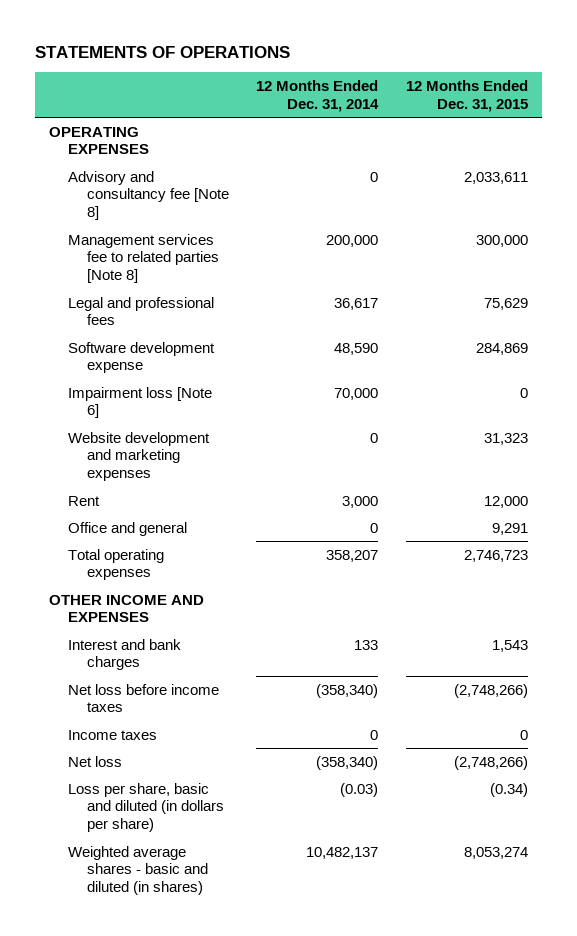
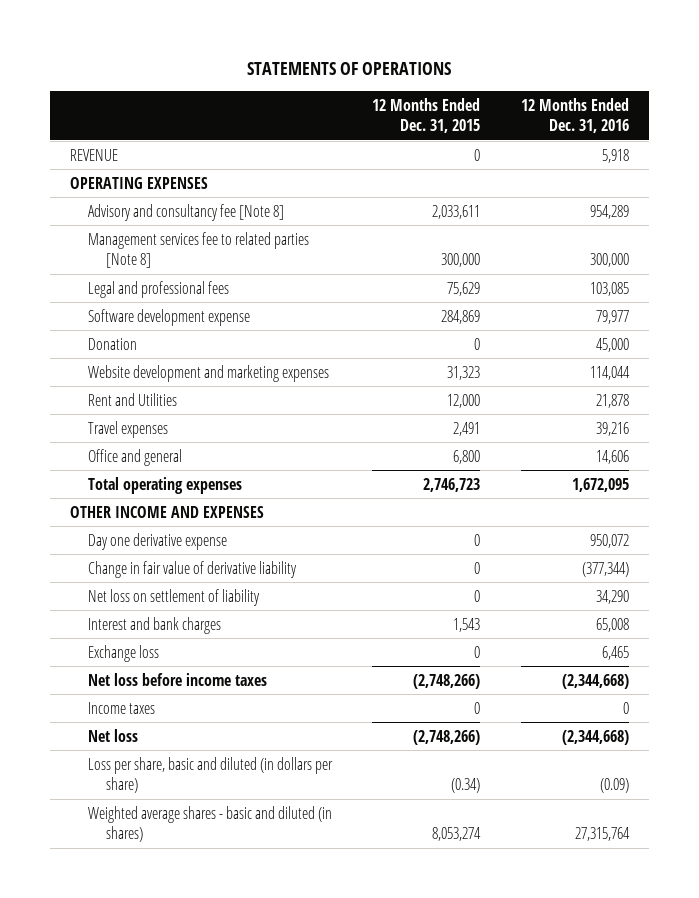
- | 12 Months Ended Dec. 31, 2014 | 12 Months Ended Dec. 31, 2015
+ | 12 Months Ended Dec. 31, 2015 | 12 Months Ended Dec. 31, 2016
+ REVENUE | 0 | 5,918
- Impairment loss [Note 6] | 70,000 | 0
+ Donation | 0 | 45,000
- Rent | 3,000 | 12,000
- Office and general | 0 | 9,291
+ Rent and Utilities | 12,000 | 21,878
+ Travel expenses | 2,491 | 39,216
+ Office and general | 6,800 | 14,606
+ Day one derivative expense | 0 | 950,072
+ Change in fair value of derivative liability | 0 | (377,344)
+ Net loss on settlement of liability | 0 | 34,290
+ Exchange loss | 0 | 6,465

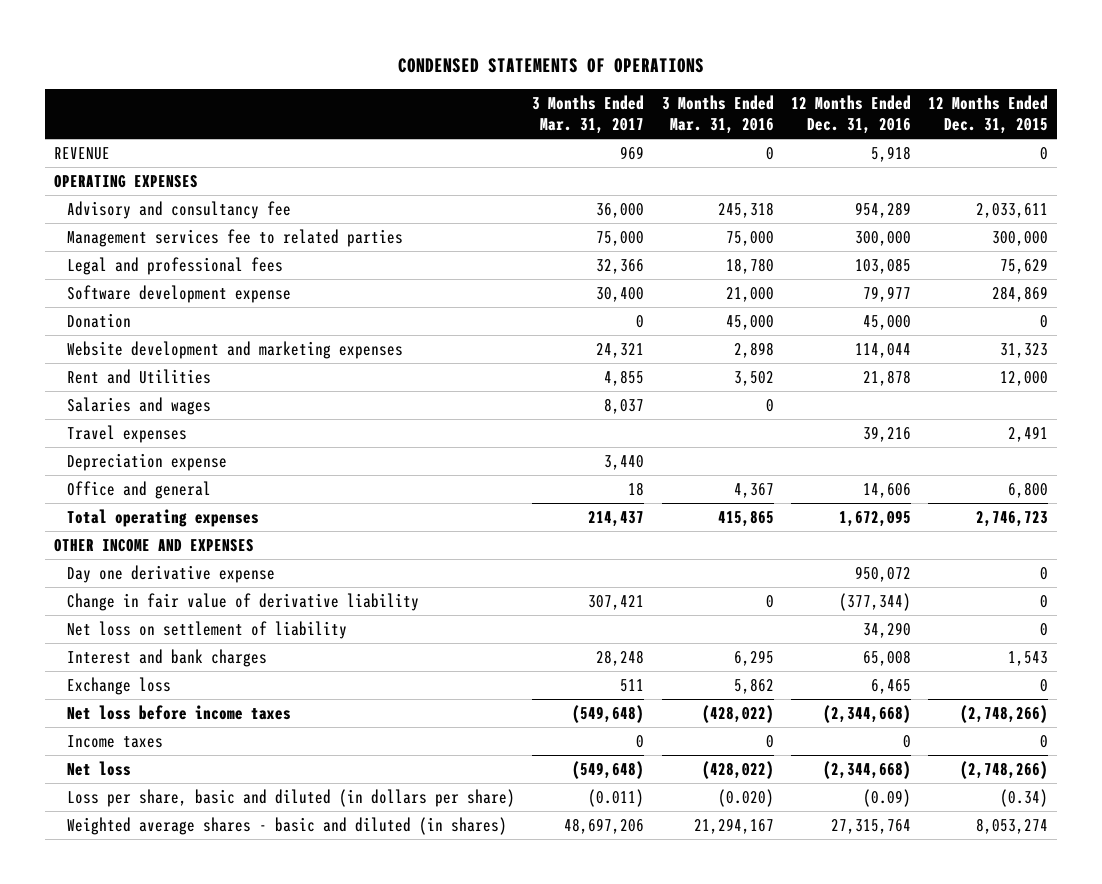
- STATEMENTS OF OPERATIONS
+ CONDENSED STATEMENTS OF OPERATIONS
- | 12 Months Ended Dec. 31, 2015 | 12 Months Ended Dec. 31, 2016
+ | 3 Months Ended Mar. 31, 2017 | 3 Months Ended Mar. 31, 2016 | 12 Months Ended Dec. 31, 2016 | 12 Months Ended Dec. 31, 2015
- Advisory and consultancy fee [Note 8] | 2,033,611 | 954,289
- Management services fee to related parties [Note 8] | 300,000 | 300,000
+ Advisory and consultancy fee | 36,000 | 245,318 | 954,289 | 2,033,611
+ Management services fee to related parties | 75,000 | 75,000 | 300,000 | 300,000
+ Salaries and wages | 8,037 | 0 | |
+ Depreciation expense | 3,440 | | |

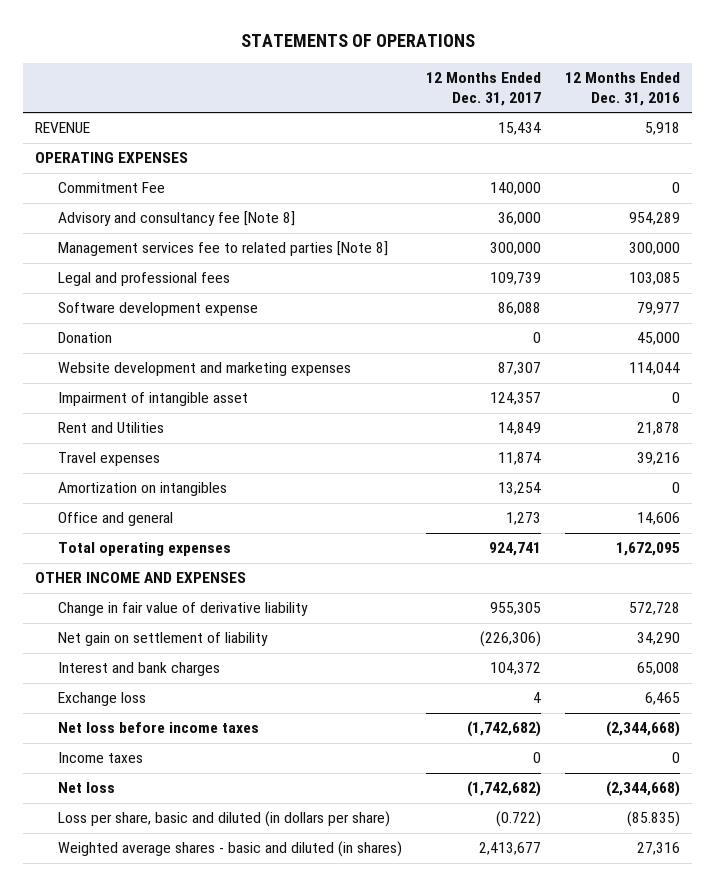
- CONDENSED STATEMENTS OF OPERATIONS
+ STATEMENTS OF OPERATIONS
- | 3 Months Ended Mar. 31, 2017 | 3 Months Ended Mar. 31, 2016 | 12 Months Ended Dec. 31, 2016 | 12 Months Ended Dec. 31, 2015
+ | 12 Months Ended Dec. 31, 2017 | 12 Months Ended Dec. 31, 2016
- Advisory and consultancy fee | 36,000 | 245,318 | 954,289 | 2,033,611
- Management services fee to related parties | 75,000 | 75,000 | 300,000 | 300,000
+ Commitment Fee | 140,000 | 0
+ Advisory and consultancy fee [Note 8] | 36,000 | 954,289
+ Management services fee to related parties [Note 8] | 300,000 | 300,000
+ Impairment of intangible asset | 124,357 | 0
- Salaries and wages | 8,037 | 0 | |
- Depreciation expense | 3,440 | | |
+ Amortization on intangibles | 13,254 | 0
- Day one derivative expense | | | 950,072 | 0
- Change in fair value of derivative liability | 307,421 | 0 | (377,344) | 0
- Net loss on settlement of liability | | | 34,290 | 0
+ Change in fair value of derivative liability | 955,305 | 572,728
+ Net gain on settlement of liability | (226,306) | 34,290
- Loss per share, basic and diluted (in dollars per share) | (0.011) | (0.020) | (0.09) | (0.34)
- Weighted average shares - basic and diluted (in shares) | 48,697,206 | 21,294,167 | 27,315,764 | 8,053,274
+ Loss per share, basic and diluted (in dollars per share) | (0.722) | (85.835)
+ Weighted average shares - basic and diluted (in shares) | 2,413,677 | 27,316

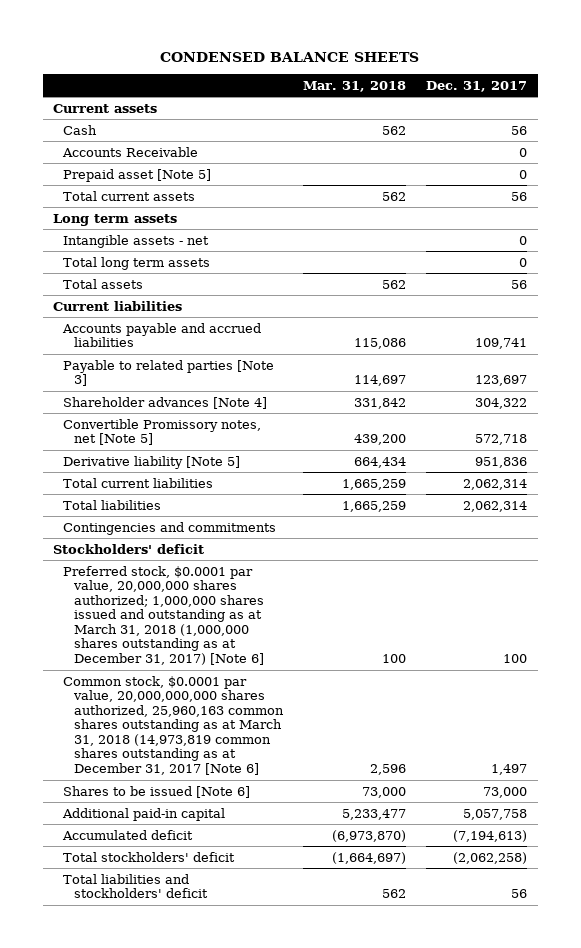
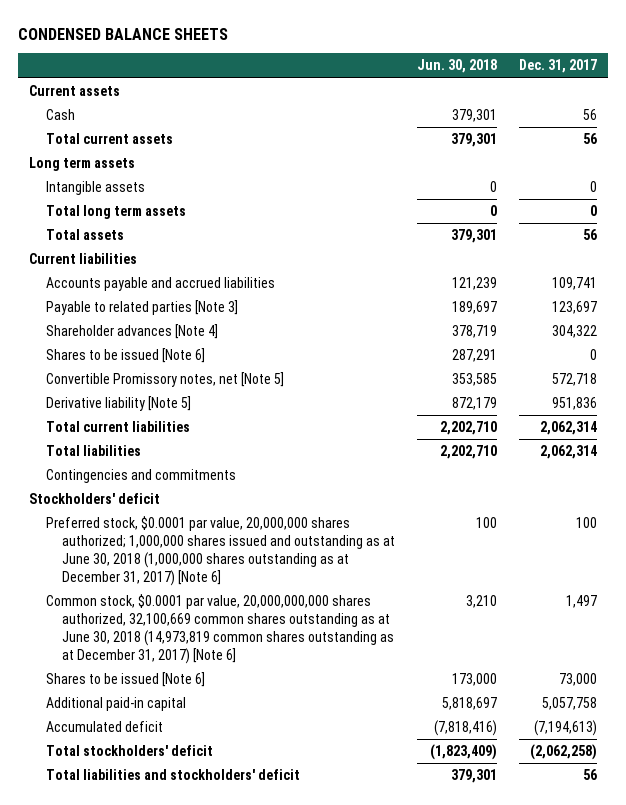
- | Mar. 31, 2018 | Dec. 31, 2017
+ | Jun. 30, 2018 | Dec. 31, 2017
- Accounts Receivable | | 0
- Prepaid asset [Note 5] | | 0
- Intangible assets - net | | 0
+ Intangible assets | 0 | 0
+ Shares to be issued [Note 6] | 287,291 | 0
- Preferred stock, $0.0001 par value, 20,000,000 shares authorized; 1,000,000 shares issued and outstanding as at March 31, 2018 (1,000,000 shares outstanding as at December 31, 2017) [Note 6] | 100 | 100
- Common stock, $0.0001 par value, 20,000,000,000 shares authorized, 25,960,163 common shares outstanding as at March 31, 2018 (14,973,819 common shares outstanding as at December 31, 2017 [Note 6] | 2,596 | 1,497
+ Preferred stock, $0.0001 par value, 20,000,000 shares authorized; 1,000,000 shares issued and outstanding as at June 30, 2018 (1,000,000 shares outstanding as at December 31, 2017) [Note 6] | 100 | 100
+ Common stock, $0.0001 par value, 20,000,000,000 shares authorized, 32,100,669 common shares outstanding as at June 30, 2018 (14,973,819 common shares outstanding as at December 31, 2017) [Note 6] | 3,210 | 1,497

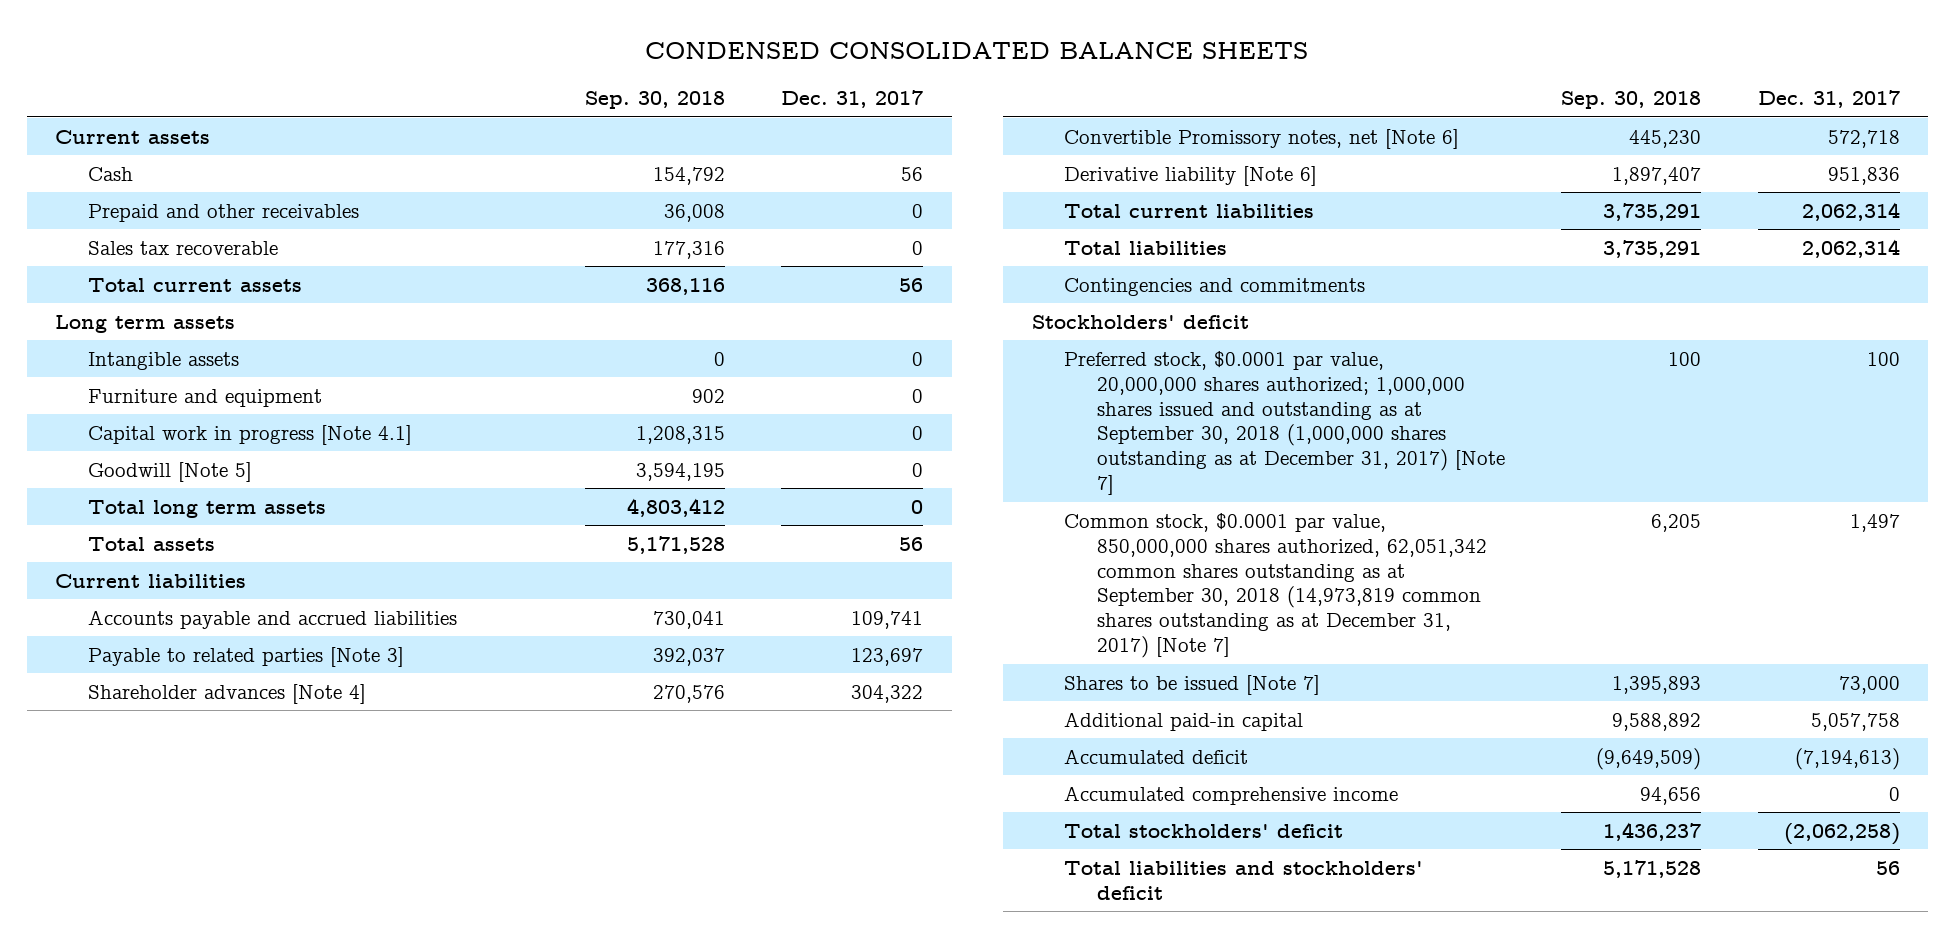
- CONDENSED BALANCE SHEETS
+ CONDENSED CONSOLIDATED BALANCE SHEETS
- | Jun. 30, 2018 | Dec. 31, 2017
+ | Sep. 30, 2018 | Dec. 31, 2017
+ Prepaid and other receivables | 36,008 | 0
+ Sales tax recoverable | 177,316 | 0
+ Furniture and equipment | 902 | 0
+ Capital work in progress [Note 4.1] | 1,208,315 | 0
+ Goodwill [Note 5] | 3,594,195 | 0
- Shares to be issued [Note 6] | 287,291 | 0
- Convertible Promissory notes, net [Note 5] | 353,585 | 572,718
- Derivative liability [Note 5] | 872,179 | 951,836
+ Convertible Promissory notes, net [Note 6] | 445,230 | 572,718
+ Derivative liability [Note 6] | 1,897,407 | 951,836
- Preferred stock, $0.0001 par value, 20,000,000 shares authorized; 1,000,000 shares issued and outstanding as at June 30, 2018 (1,000,000 shares outstanding as at December 31, 2017) [Note 6] | 100 | 100
- Common stock, $0.0001 par value, 20,000,000,000 shares authorized, 32,100,669 common shares outstanding as at June 30, 2018 (14,973,819 common shares outstanding as at December 31, 2017) [Note 6] | 3,210 | 1,497
- Shares to be issued [Note 6] | 173,000 | 73,000
+ Preferred stock, $0.0001 par value, 20,000,000 shares authorized; 1,000,000 shares issued and outstanding as at September 30, 2018 (1,000,000 shares outstanding as at December 31, 2017) [Note 7] | 100 | 100
+ Common stock, $0.0001 par value, 850,000,000 shares authorized, 62,051,342 common shares outstanding as at September 30, 2018 (14,973,819 common shares outstanding as at December 31, 2017) [Note 7] | 6,205 | 1,497
+ Shares to be issued [Note 7] | 1,395,893 | 73,000
+ Accumulated comprehensive income | 94,656 | 0

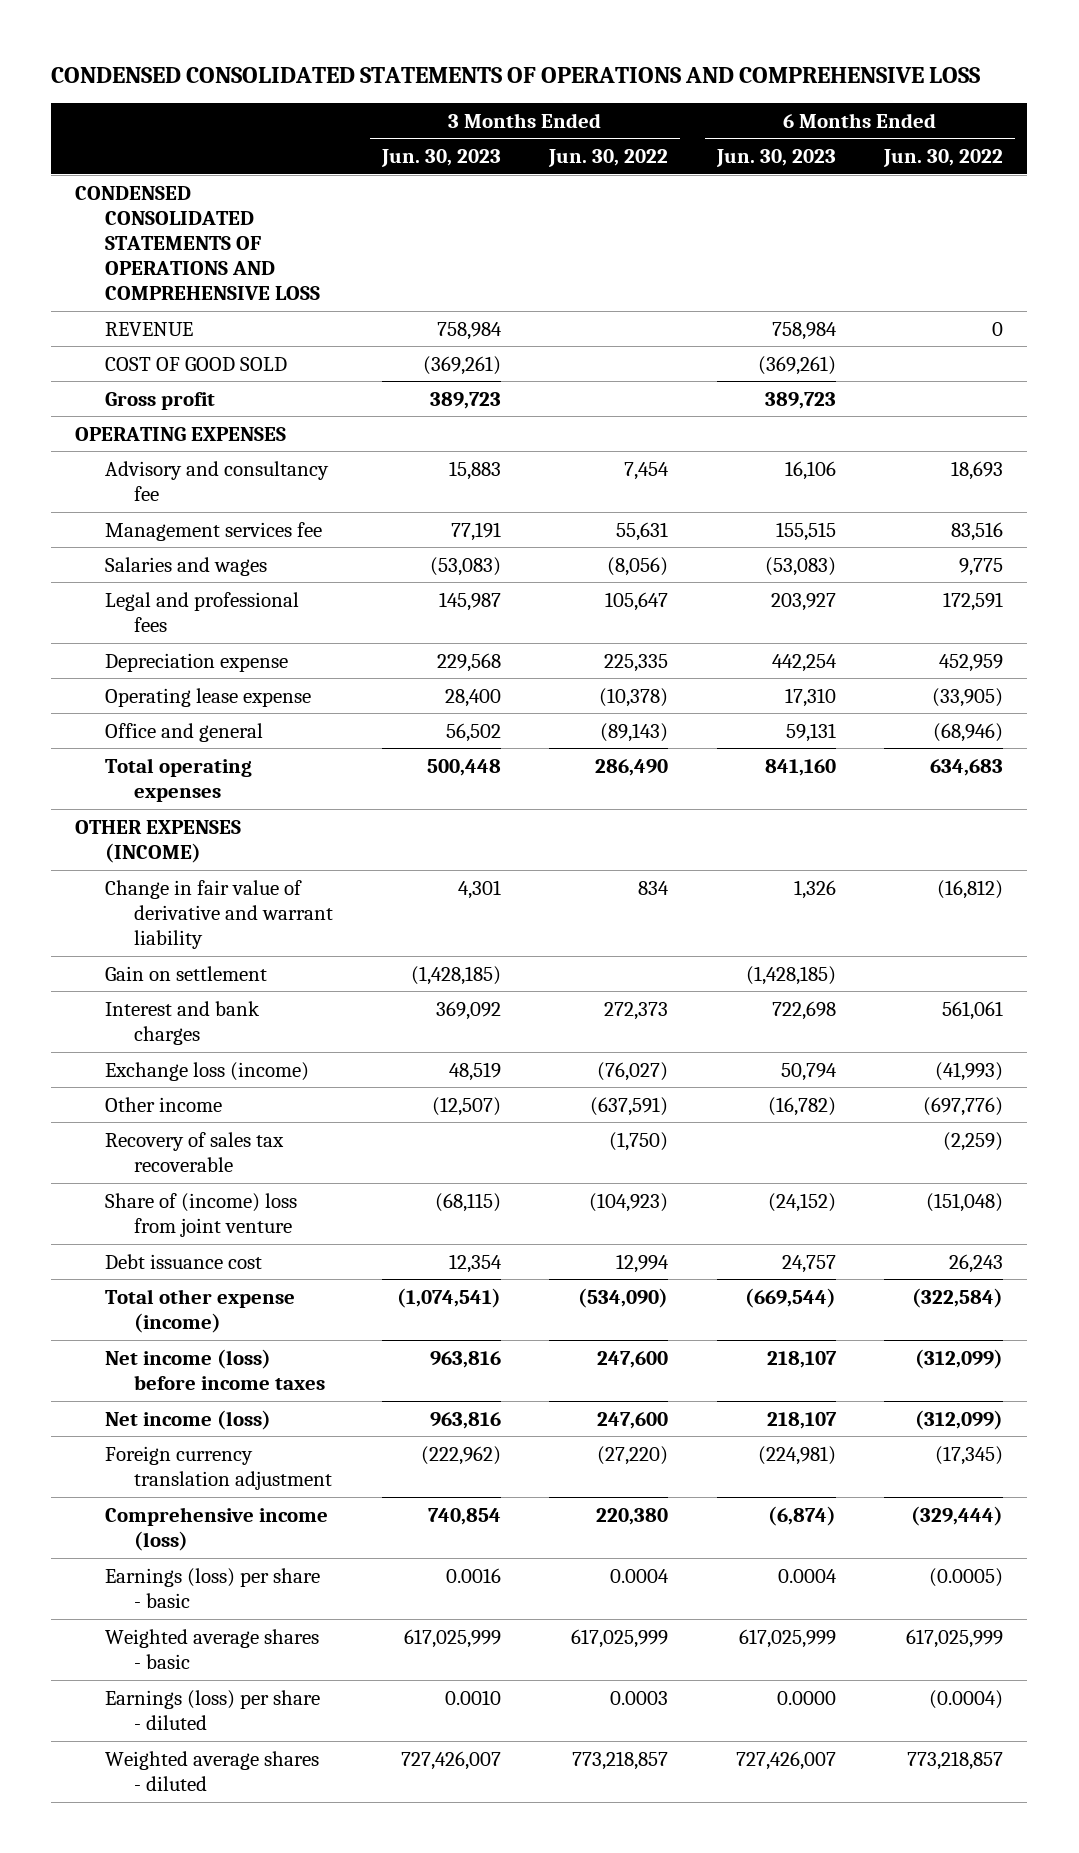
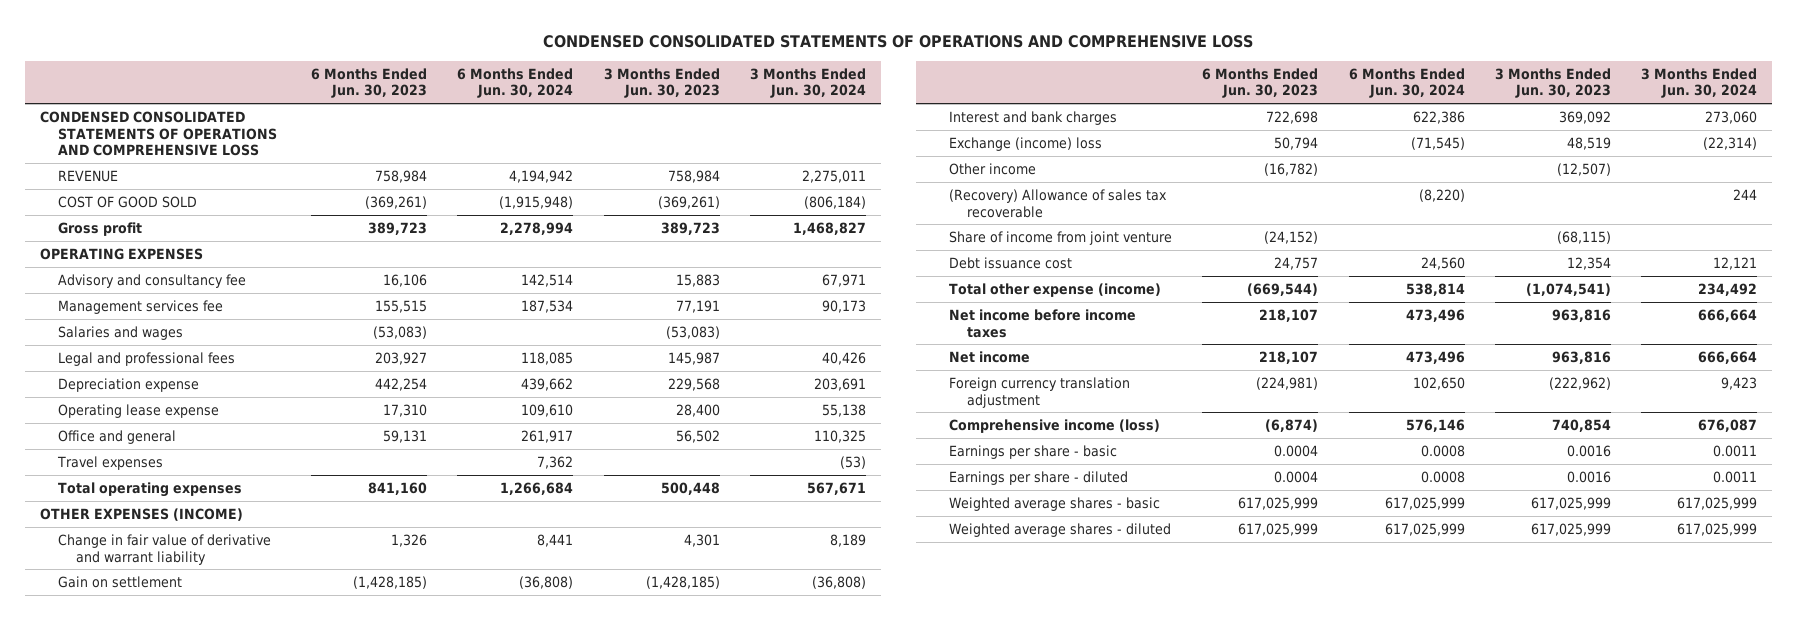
- | 3 Months Ended Jun. 30, 2023 | 3 Months Ended Jun. 30, 2022 | 6 Months Ended Jun. 30, 2023 | 6 Months Ended Jun. 30, 2022
+ | 6 Months Ended Jun. 30, 2023 | 6 Months Ended Jun. 30, 2024 | 3 Months Ended Jun. 30, 2023 | 3 Months Ended Jun. 30, 2024
+ Travel expenses | | 7,362 | | (53)
- Exchange loss (income) | 48,519 | (76,027) | 50,794 | (41,993)
+ Exchange (income) loss | 50,794 | (71,545) | 48,519 | (22,314)
- Recovery of sales tax recoverable | | (1,750) | | (2,259)
- Share of (income) loss from joint venture | (68,115) | (104,923) | (24,152) | (151,048)
+ (Recovery) Allowance of sales tax recoverable | | (8,220) | | 244
+ Share of income from joint venture | (24,152) | | (68,115) |
- Net income (loss) before income taxes | 963,816 | 247,600 | 218,107 | (312,099)
- Net income (loss) | 963,816 | 247,600 | 218,107 | (312,099)
+ Net income before income taxes | 218,107 | 473,496 | 963,816 | 666,664
+ Net income | 218,107 | 473,496 | 963,816 | 666,664
- Earnings (loss) per share - basic | 0.0016 | 0.0004 | 0.0004 | (0.0005)
+ Earnings per share - basic | 0.0004 | 0.0008 | 0.0016 | 0.0011
+ Earnings per share - diluted | 0.0004 | 0.0008 | 0.0016 | 0.0011
- Earnings (loss) per share - diluted | 0.0010 | 0.0003 | 0.0000 | (0.0004)
- Weighted average shares - diluted | 727,426,007 | 773,218,857 | 727,426,007 | 773,218,857
+ Weighted average shares - diluted | 617,025,999 | 617,025,999 | 617,025,999 | 617,025,999

